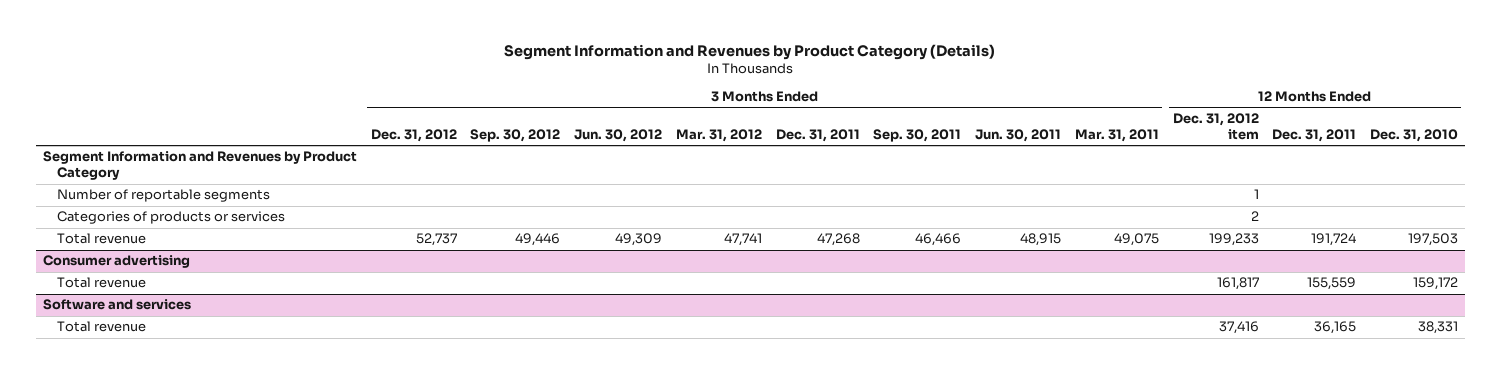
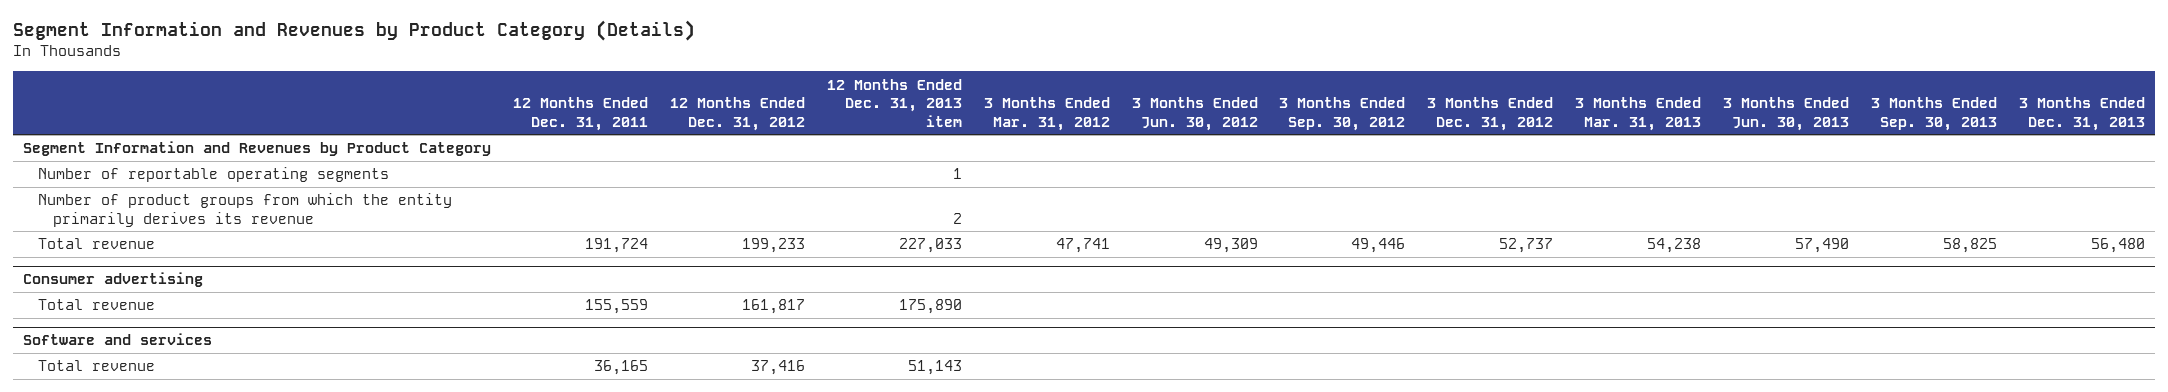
- | 3 Months Ended Dec. 31, 2012 | 3 Months Ended Sep. 30, 2012 | 3 Months Ended Jun. 30, 2012 | 3 Months Ended Mar. 31, 2012 | 3 Months Ended Dec. 31, 2011 | 3 Months Ended Sep. 30, 2011 | 3 Months Ended Jun. 30, 2011 | 3 Months Ended Mar. 31, 2011 | 12 Months Ended Dec. 31, 2012 item | 12 Months Ended Dec. 31, 2011 | 12 Months Ended Dec. 31, 2010
+ | 12 Months Ended Dec. 31, 2011 | 12 Months Ended Dec. 31, 2012 | 12 Months Ended Dec. 31, 2013 item | 3 Months Ended Mar. 31, 2012 | 3 Months Ended Jun. 30, 2012 | 3 Months Ended Sep. 30, 2012 | 3 Months Ended Dec. 31, 2012 | 3 Months Ended Mar. 31, 2013 | 3 Months Ended Jun. 30, 2013 | 3 Months Ended Sep. 30, 2013 | 3 Months Ended Dec. 31, 2013
- Number of reportable segments | | | | | | | | | 1 | |
- Categories of products or services | | | | | | | | | 2 | |
+ Number of reportable operating segments | | | 1 | | | | | | | |
+ Number of product groups from which the entity primarily derives its revenue | | | 2 | | | | | | | |

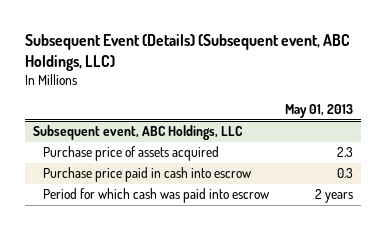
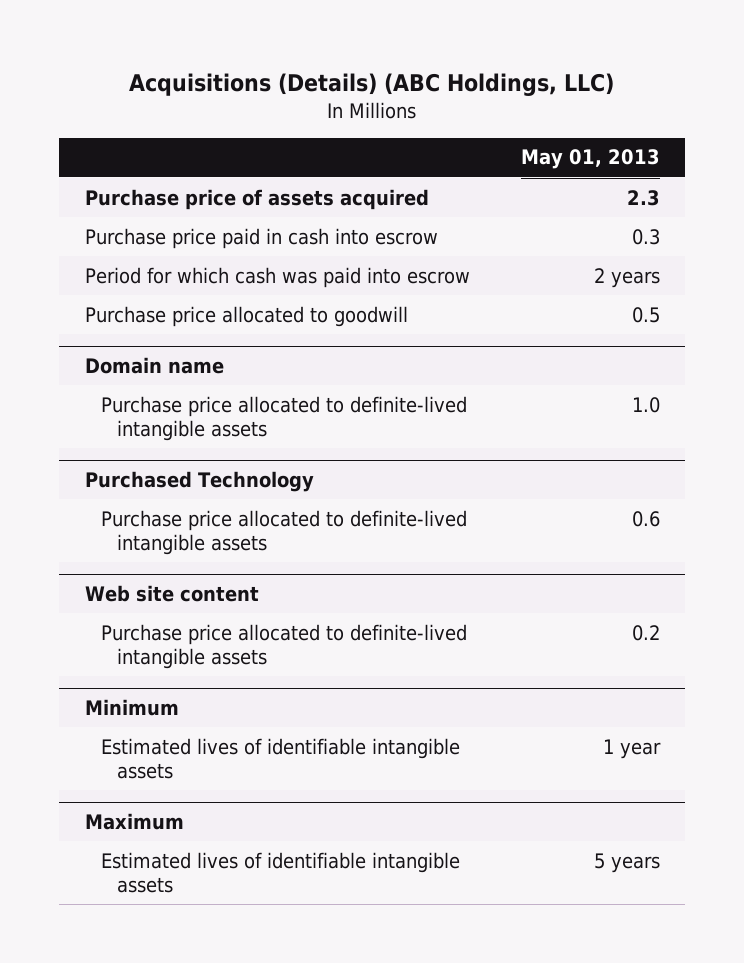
- Subsequent Event (Details) (Subsequent event, ABC Holdings, LLC)
+ Acquisitions (Details) (ABC Holdings, LLC)
- Subsequent event, ABC Holdings, LLC
+ Purchase price allocated to goodwill | 0.5
+ Domain name
+ Purchase price allocated to definite-lived intangible assets | 1.0
+ Purchased Technology
+ Purchase price allocated to definite-lived intangible assets | 0.6
+ Web site content
+ Purchase price allocated to definite-lived intangible assets | 0.2
+ Minimum
+ Estimated lives of identifiable intangible assets | 1 year
+ Maximum
+ Estimated lives of identifiable intangible assets | 5 years

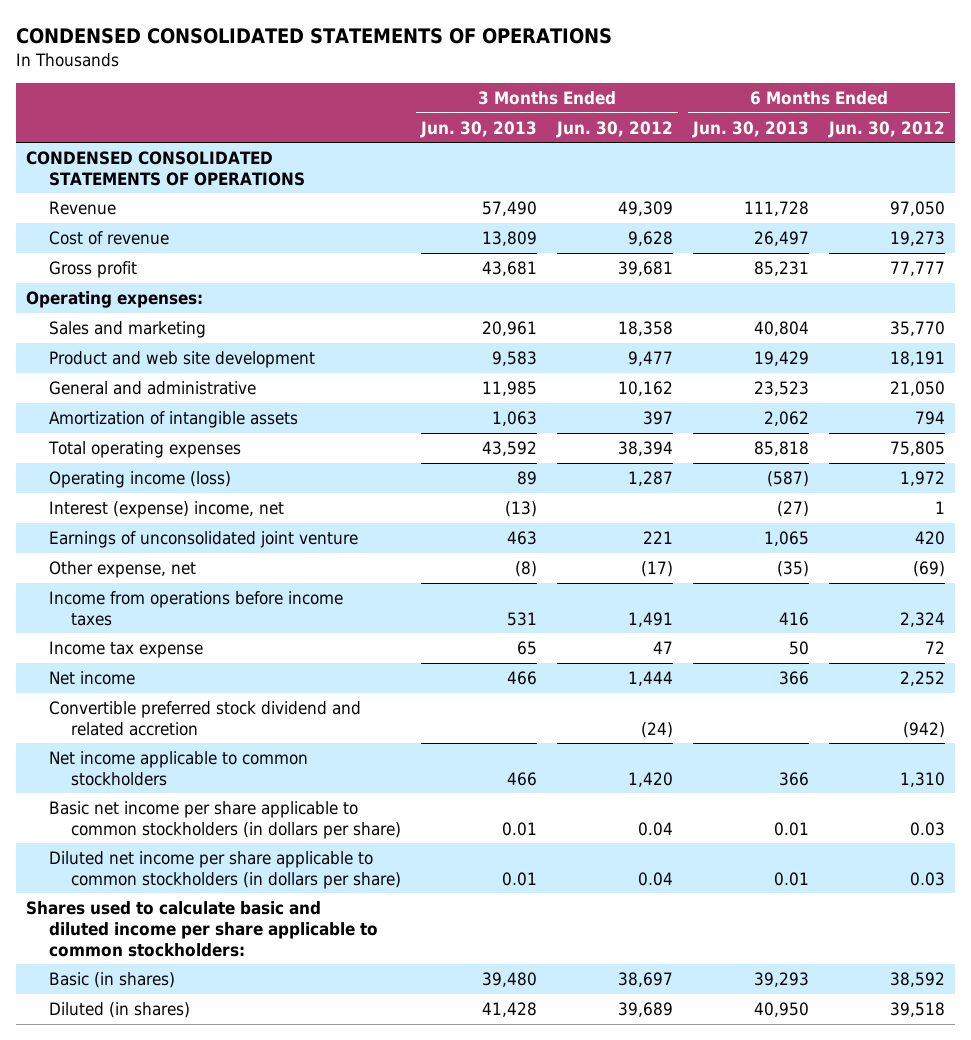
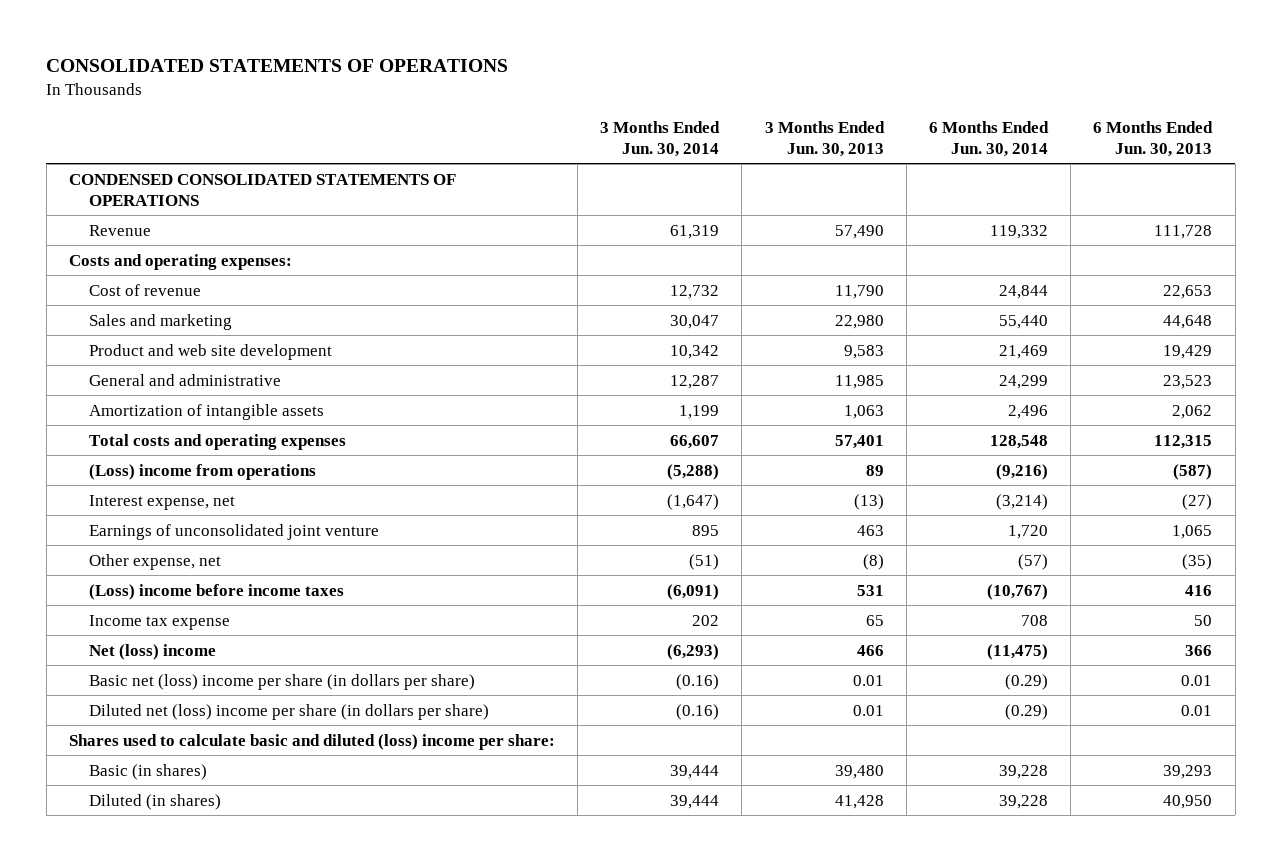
- CONDENSED CONSOLIDATED STATEMENTS OF OPERATIONS
+ CONSOLIDATED STATEMENTS OF OPERATIONS
- | 3 Months Ended Jun. 30, 2013 | 3 Months Ended Jun. 30, 2012 | 6 Months Ended Jun. 30, 2013 | 6 Months Ended Jun. 30, 2012
+ | 3 Months Ended Jun. 30, 2014 | 3 Months Ended Jun. 30, 2013 | 6 Months Ended Jun. 30, 2014 | 6 Months Ended Jun. 30, 2013
- Cost of revenue | 13,809 | 9,628 | 26,497 | 19,273
- Gross profit | 43,681 | 39,681 | 85,231 | 77,777
- Operating expenses:
- Sales and marketing | 20,961 | 18,358 | 40,804 | 35,770
+ Costs and operating expenses:
+ Cost of revenue | 12,732 | 11,790 | 24,844 | 22,653
+ Sales and marketing | 30,047 | 22,980 | 55,440 | 44,648
- Total operating expenses | 43,592 | 38,394 | 85,818 | 75,805
- Operating income (loss) | 89 | 1,287 | (587) | 1,972
- Interest (expense) income, net | (13) | | (27) | 1
+ Total costs and operating expenses | 66,607 | 57,401 | 128,548 | 112,315
+ (Loss) income from operations | (5,288) | 89 | (9,216) | (587)
+ Interest expense, net | (1,647) | (13) | (3,214) | (27)
- Income from operations before income taxes | 531 | 1,491 | 416 | 2,324
+ (Loss) income before income taxes | (6,091) | 531 | (10,767) | 416
- Net income | 466 | 1,444 | 366 | 2,252
- Convertible preferred stock dividend and related accretion | | (24) | | (942)
- Net income applicable to common stockholders | 466 | 1,420 | 366 | 1,310
- Basic net income per share applicable to common stockholders (in dollars per share) | 0.01 | 0.04 | 0.01 | 0.03
- Diluted net income per share applicable to common stockholders (in dollars per share) | 0.01 | 0.04 | 0.01 | 0.03
- Shares used to calculate basic and diluted income per share applicable to common stockholders:
+ Net (loss) income | (6,293) | 466 | (11,475) | 366
+ Basic net (loss) income per share (in dollars per share) | (0.16) | 0.01 | (0.29) | 0.01
+ Diluted net (loss) income per share (in dollars per share) | (0.16) | 0.01 | (0.29) | 0.01
+ Shares used to calculate basic and diluted (loss) income per share:

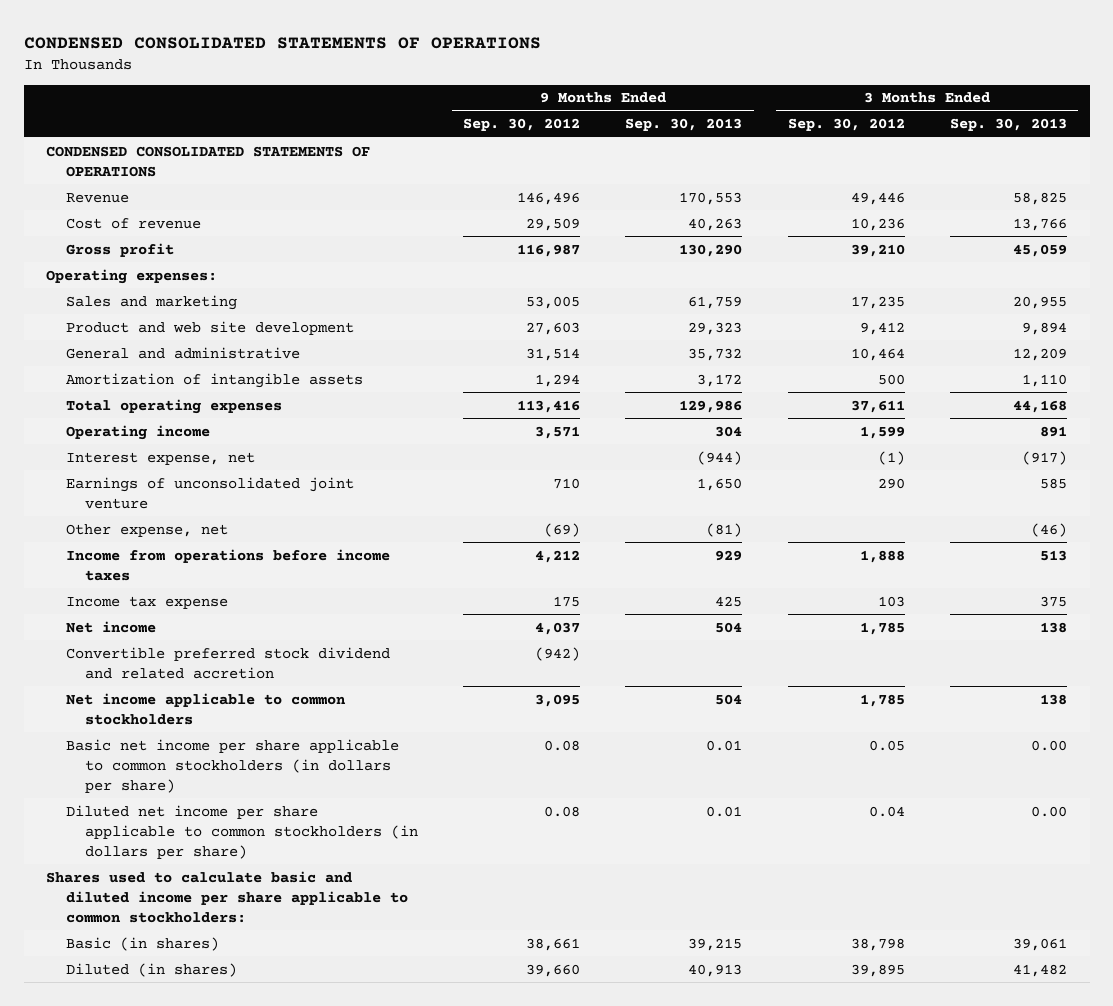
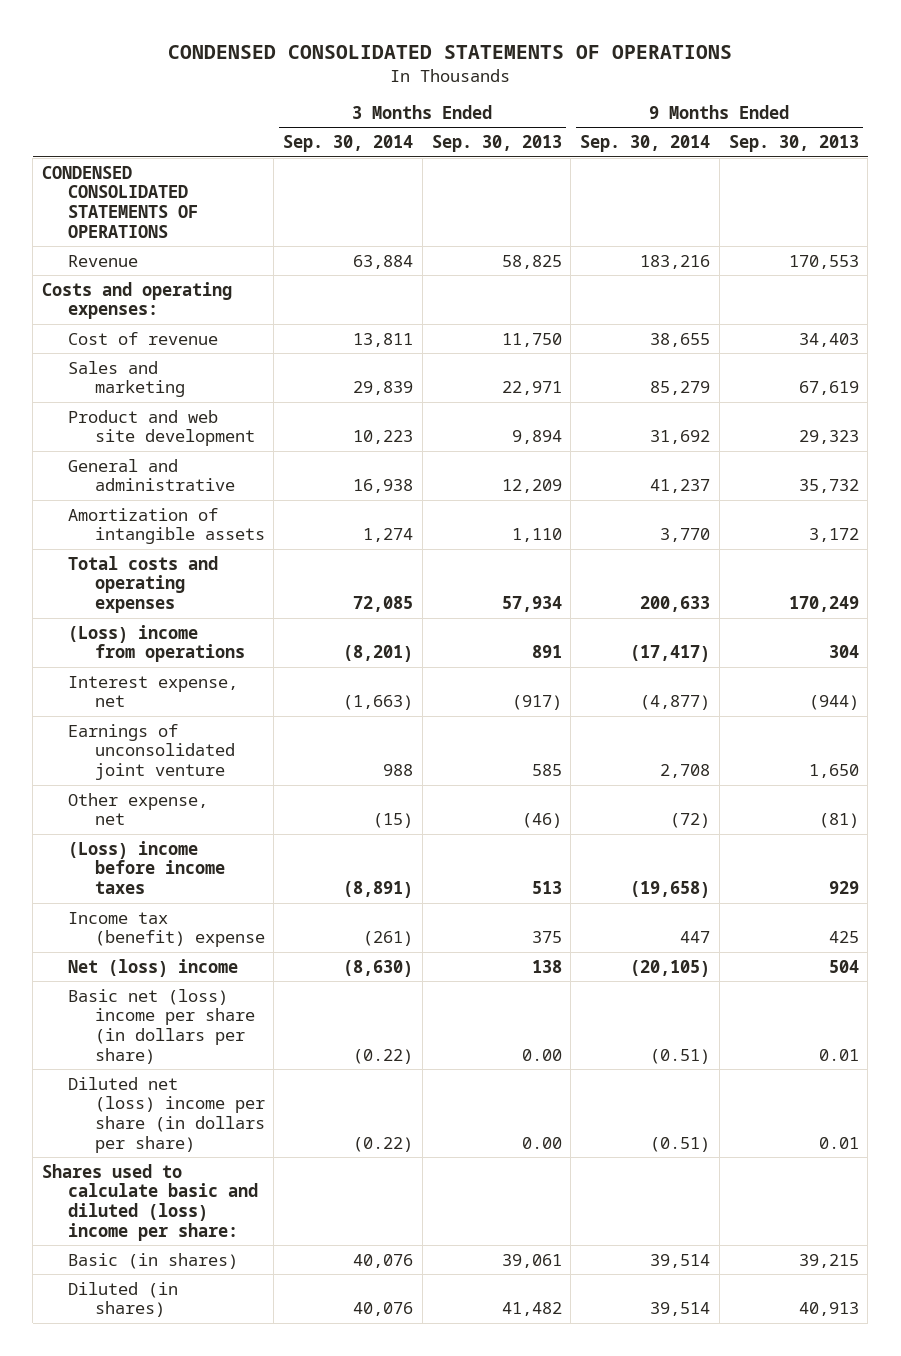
- | 9 Months Ended Sep. 30, 2012 | 9 Months Ended Sep. 30, 2013 | 3 Months Ended Sep. 30, 2012 | 3 Months Ended Sep. 30, 2013
+ | 3 Months Ended Sep. 30, 2014 | 3 Months Ended Sep. 30, 2013 | 9 Months Ended Sep. 30, 2014 | 9 Months Ended Sep. 30, 2013
- Cost of revenue | 29,509 | 40,263 | 10,236 | 13,766
- Gross profit | 116,987 | 130,290 | 39,210 | 45,059
- Operating expenses:
- Sales and marketing | 53,005 | 61,759 | 17,235 | 20,955
+ Costs and operating expenses:
+ Cost of revenue | 13,811 | 11,750 | 38,655 | 34,403
+ Sales and marketing | 29,839 | 22,971 | 85,279 | 67,619
- Total operating expenses | 113,416 | 129,986 | 37,611 | 44,168
- Operating income | 3,571 | 304 | 1,599 | 891
+ Total costs and operating expenses | 72,085 | 57,934 | 200,633 | 170,249
+ (Loss) income from operations | (8,201) | 891 | (17,417) | 304
- Income from operations before income taxes | 4,212 | 929 | 1,888 | 513
- Income tax expense | 175 | 425 | 103 | 375
- Net income | 4,037 | 504 | 1,785 | 138
- Convertible preferred stock dividend and related accretion | (942) | | |
- Net income applicable to common stockholders | 3,095 | 504 | 1,785 | 138
- Basic net income per share applicable to common stockholders (in dollars per share) | 0.08 | 0.01 | 0.05 | 0.00
- Diluted net income per share applicable to common stockholders (in dollars per share) | 0.08 | 0.01 | 0.04 | 0.00
- Shares used to calculate basic and diluted income per share applicable to common stockholders:
+ (Loss) income before income taxes | (8,891) | 513 | (19,658) | 929
+ Income tax (benefit) expense | (261) | 375 | 447 | 425
+ Net (loss) income | (8,630) | 138 | (20,105) | 504
+ Basic net (loss) income per share (in dollars per share) | (0.22) | 0.00 | (0.51) | 0.01
+ Diluted net (loss) income per share (in dollars per share) | (0.22) | 0.00 | (0.51) | 0.01
+ Shares used to calculate basic and diluted (loss) income per share:

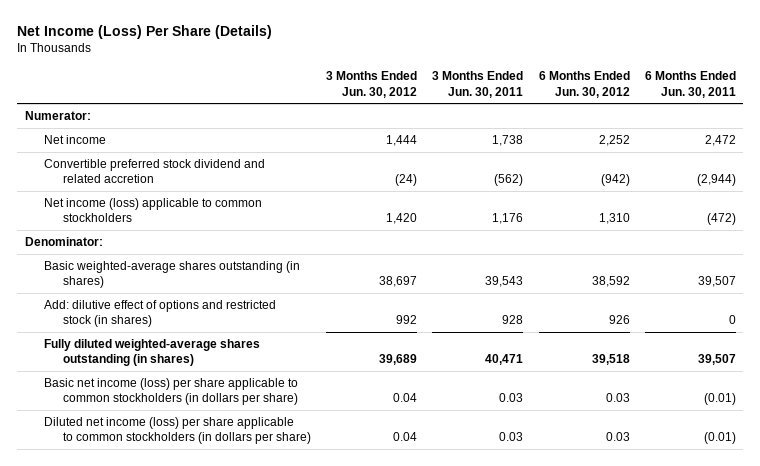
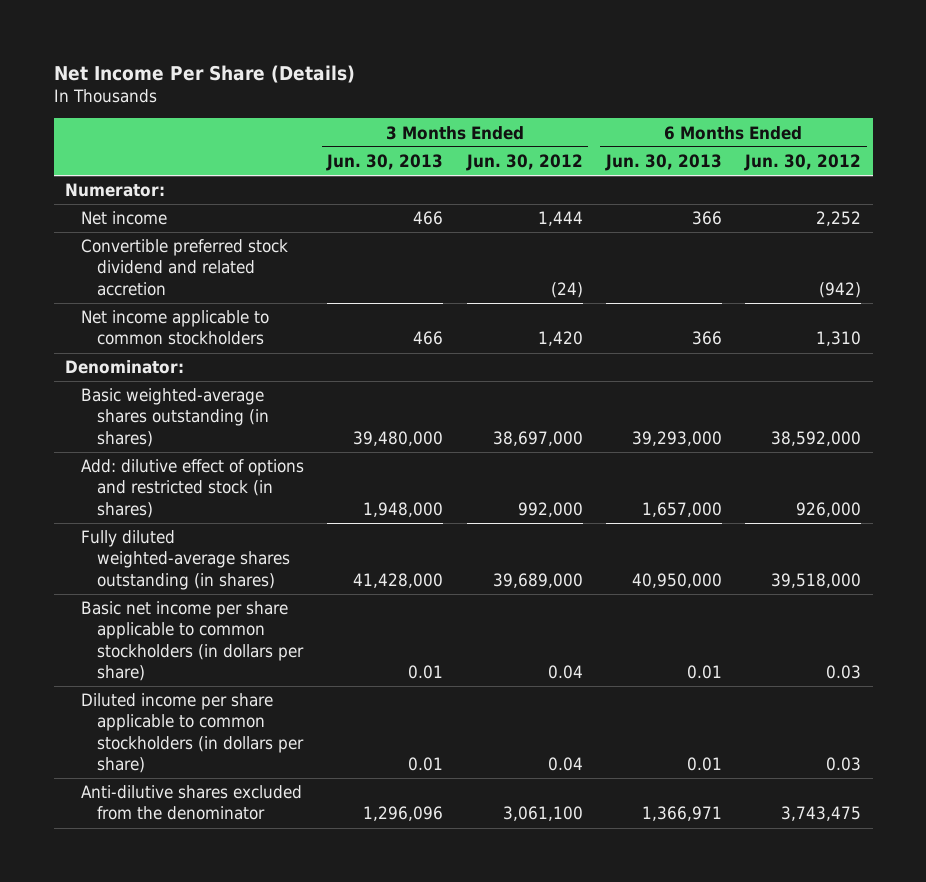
- Net Income (Loss) Per Share (Details)
+ Net Income Per Share (Details)
- | 3 Months Ended Jun. 30, 2012 | 3 Months Ended Jun. 30, 2011 | 6 Months Ended Jun. 30, 2012 | 6 Months Ended Jun. 30, 2011
+ | 3 Months Ended Jun. 30, 2013 | 3 Months Ended Jun. 30, 2012 | 6 Months Ended Jun. 30, 2013 | 6 Months Ended Jun. 30, 2012
- Net income (loss) applicable to common stockholders | 1,420 | 1,176 | 1,310 | (472)
+ Net income applicable to common stockholders | 466 | 1,420 | 366 | 1,310
- Basic weighted-average shares outstanding (in shares) | 38,697 | 39,543 | 38,592 | 39,507
- Add: dilutive effect of options and restricted stock (in shares) | 992 | 928 | 926 | 0
- Fully diluted weighted-average shares outstanding (in shares) | 39,689 | 40,471 | 39,518 | 39,507
- Basic net income (loss) per share applicable to common stockholders (in dollars per share) | 0.04 | 0.03 | 0.03 | (0.01)
- Diluted net income (loss) per share applicable to common stockholders (in dollars per share) | 0.04 | 0.03 | 0.03 | (0.01)
+ Basic weighted-average shares outstanding (in shares) | 39,480,000 | 38,697,000 | 39,293,000 | 38,592,000
+ Add: dilutive effect of options and restricted stock (in shares) | 1,948,000 | 992,000 | 1,657,000 | 926,000
+ Fully diluted weighted-average shares outstanding (in shares) | 41,428,000 | 39,689,000 | 40,950,000 | 39,518,000
+ Basic net income per share applicable to common stockholders (in dollars per share) | 0.01 | 0.04 | 0.01 | 0.03
+ Diluted income per share applicable to common stockholders (in dollars per share) | 0.01 | 0.04 | 0.01 | 0.03
+ Anti-dilutive shares excluded from the denominator | 1,296,096 | 3,061,100 | 1,366,971 | 3,743,475

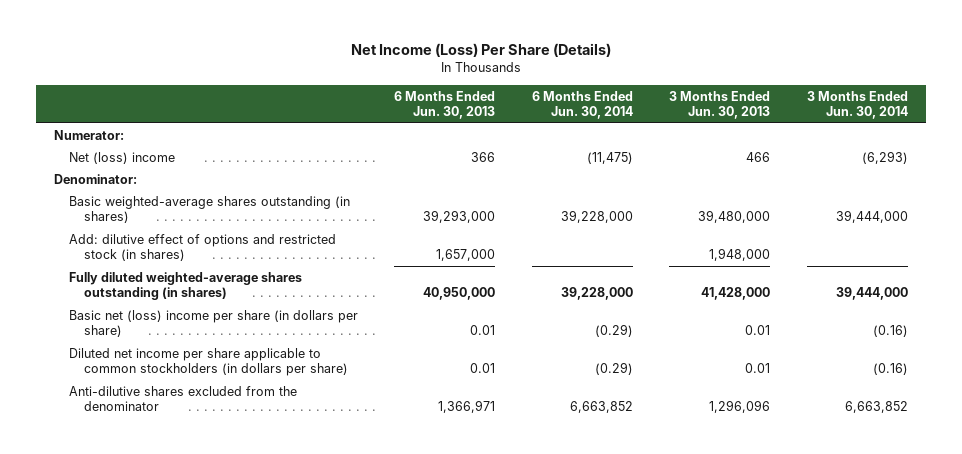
- Net Income Per Share (Details)
+ Net Income (Loss) Per Share (Details)
- | 3 Months Ended Jun. 30, 2013 | 3 Months Ended Jun. 30, 2012 | 6 Months Ended Jun. 30, 2013 | 6 Months Ended Jun. 30, 2012
+ | 6 Months Ended Jun. 30, 2013 | 6 Months Ended Jun. 30, 2014 | 3 Months Ended Jun. 30, 2013 | 3 Months Ended Jun. 30, 2014
- Net income | 466 | 1,444 | 366 | 2,252
- Convertible preferred stock dividend and related accretion | | (24) | | (942)
- Net income applicable to common stockholders | 466 | 1,420 | 366 | 1,310
+ Net (loss) income | 366 | (11,475) | 466 | (6,293)
- Basic net income per share applicable to common stockholders (in dollars per share) | 0.01 | 0.04 | 0.01 | 0.03
- Diluted income per share applicable to common stockholders (in dollars per share) | 0.01 | 0.04 | 0.01 | 0.03
+ Basic net (loss) income per share (in dollars per share) | 0.01 | (0.29) | 0.01 | (0.16)
+ Diluted net income per share applicable to common stockholders (in dollars per share) | 0.01 | (0.29) | 0.01 | (0.16)

